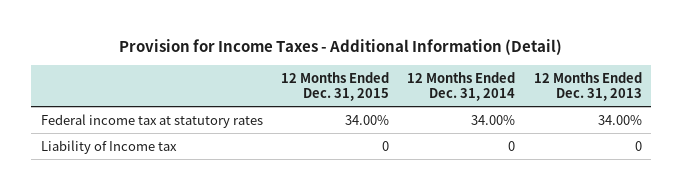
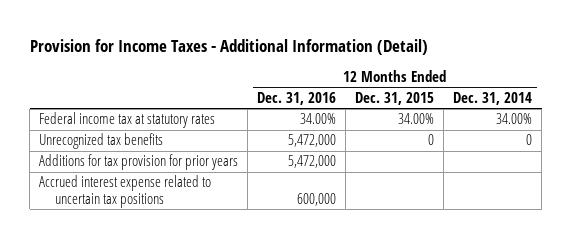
- | 12 Months Ended Dec. 31, 2015 | 12 Months Ended Dec. 31, 2014 | 12 Months Ended Dec. 31, 2013
+ | 12 Months Ended Dec. 31, 2016 | 12 Months Ended Dec. 31, 2015 | 12 Months Ended Dec. 31, 2014
- Liability of Income tax | 0 | 0 | 0
+ Unrecognized tax benefits | 5,472,000 | 0 | 0
+ Additions for tax provision for prior years | 5,472,000 | |
+ Accrued interest expense related to uncertain tax positions | 600,000 | |

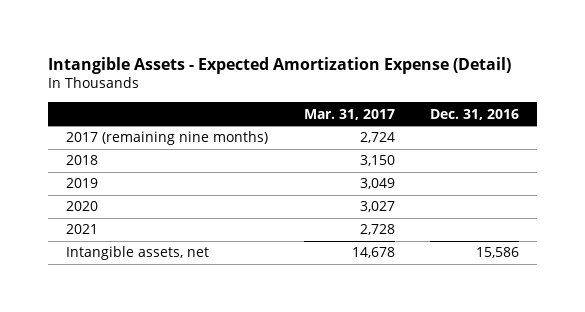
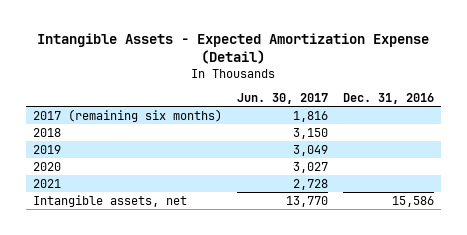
- | Mar. 31, 2017 | Dec. 31, 2016
+ | Jun. 30, 2017 | Dec. 31, 2016
- 2017 (remaining nine months) | 2,724 |
+ 2017 (remaining six months) | 1,816 |

